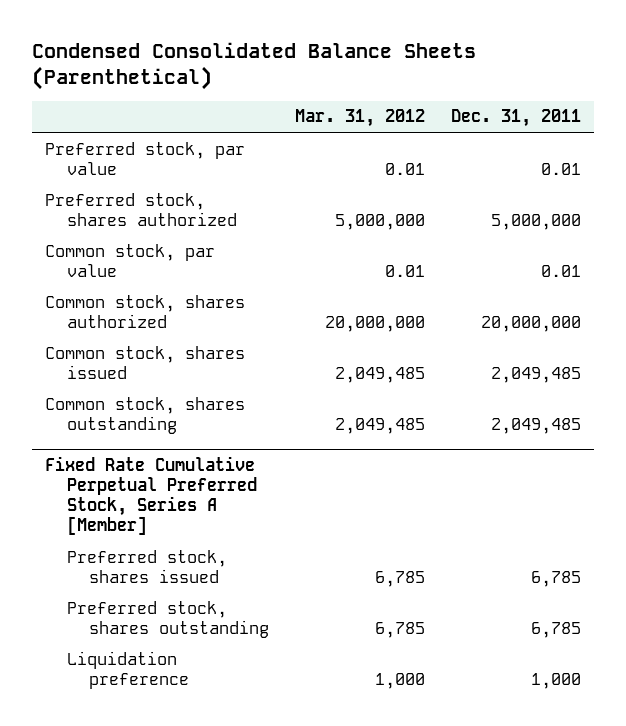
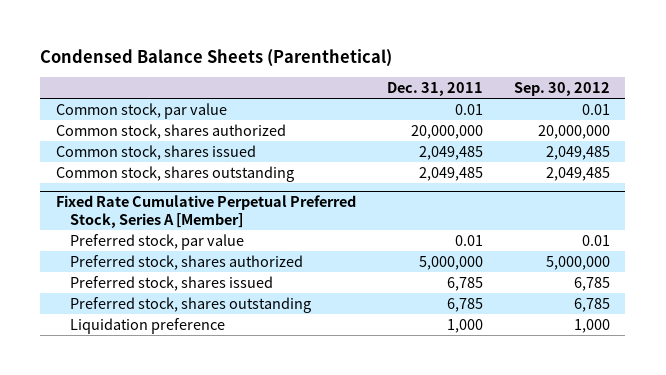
- Condensed Consolidated Balance Sheets (Parenthetical)
+ Condensed Balance Sheets (Parenthetical)
- | Mar. 31, 2012 | Dec. 31, 2011
+ | Dec. 31, 2011 | Sep. 30, 2012
- Preferred stock, par value | 0.01 | 0.01
- Preferred stock, shares authorized | 5,000,000 | 5,000,000
@ Fixed Rate Cumulative Perpetual Preferred Stock, Series A [Member]
+ Preferred stock, par value | 0.01 | 0.01
+ Preferred stock, shares authorized | 5,000,000 | 5,000,000

